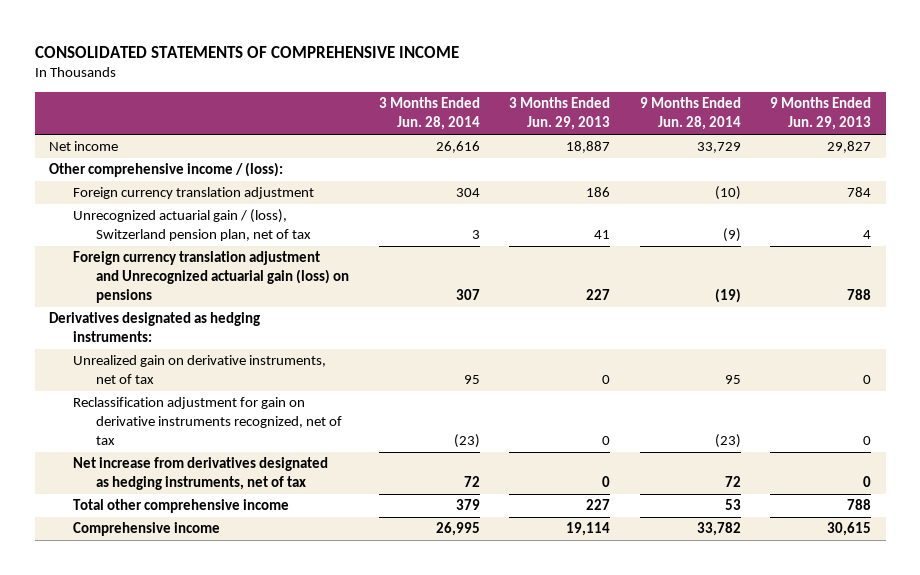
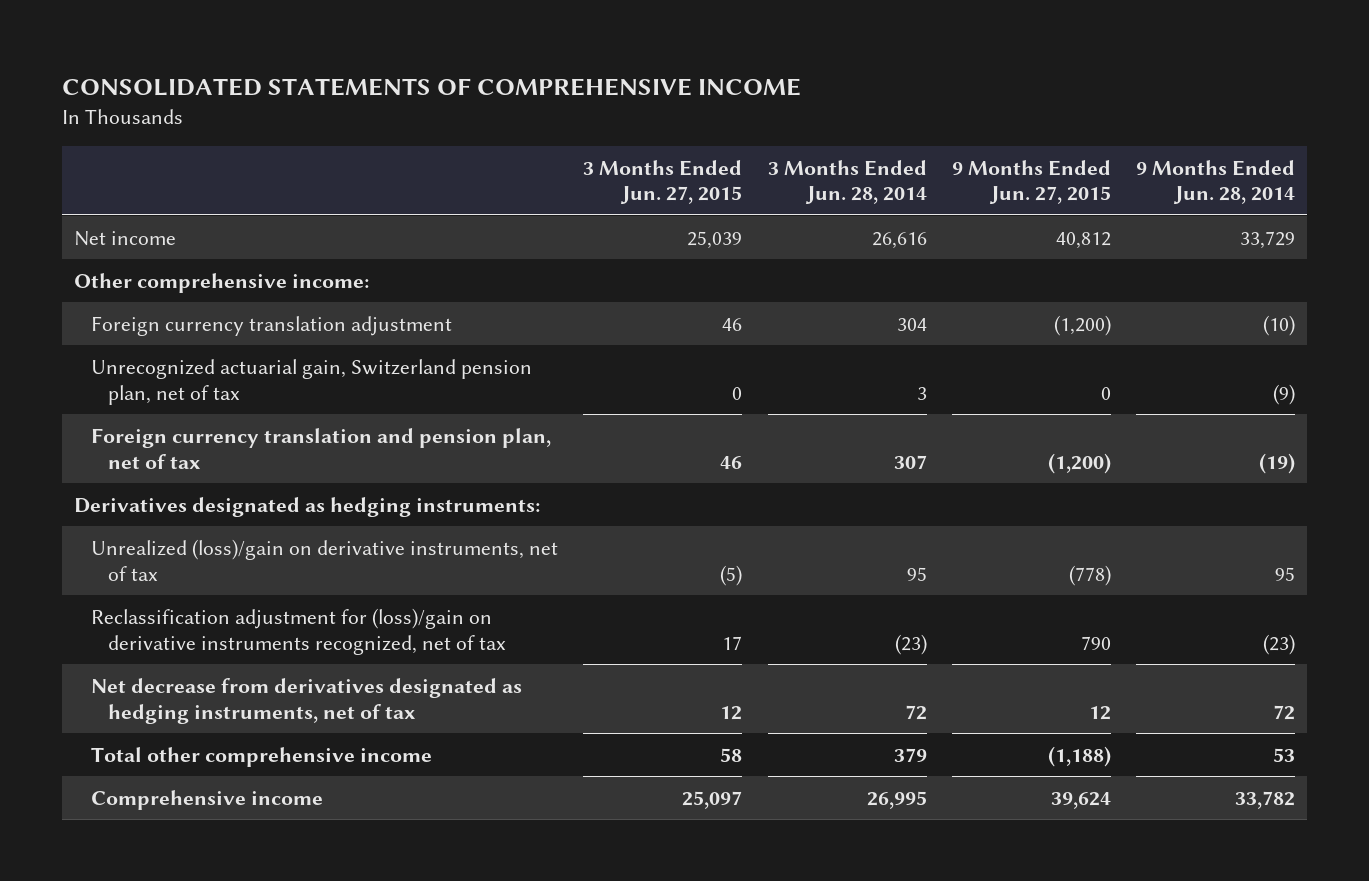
- | 3 Months Ended Jun. 28, 2014 | 3 Months Ended Jun. 29, 2013 | 9 Months Ended Jun. 28, 2014 | 9 Months Ended Jun. 29, 2013
+ | 3 Months Ended Jun. 27, 2015 | 3 Months Ended Jun. 28, 2014 | 9 Months Ended Jun. 27, 2015 | 9 Months Ended Jun. 28, 2014
- Other comprehensive income / (loss):
+ Other comprehensive income:
- Unrecognized actuarial gain / (loss), Switzerland pension plan, net of tax | 3 | 41 | (9) | 4
- Foreign currency translation adjustment and Unrecognized actuarial gain (loss) on pensions | 307 | 227 | (19) | 788
+ Unrecognized actuarial gain, Switzerland pension plan, net of tax | 0 | 3 | 0 | (9)
+ Foreign currency translation and pension plan, net of tax | 46 | 307 | (1,200) | (19)
- Unrealized gain on derivative instruments, net of tax | 95 | 0 | 95 | 0
- Reclassification adjustment for gain on derivative instruments recognized, net of tax | (23) | 0 | (23) | 0
- Net increase from derivatives designated as hedging instruments, net of tax | 72 | 0 | 72 | 0
+ Unrealized (loss)/gain on derivative instruments, net of tax | (5) | 95 | (778) | 95
+ Reclassification adjustment for (loss)/gain on derivative instruments recognized, net of tax | 17 | (23) | 790 | (23)
+ Net decrease from derivatives designated as hedging instruments, net of tax | 12 | 72 | 12 | 72

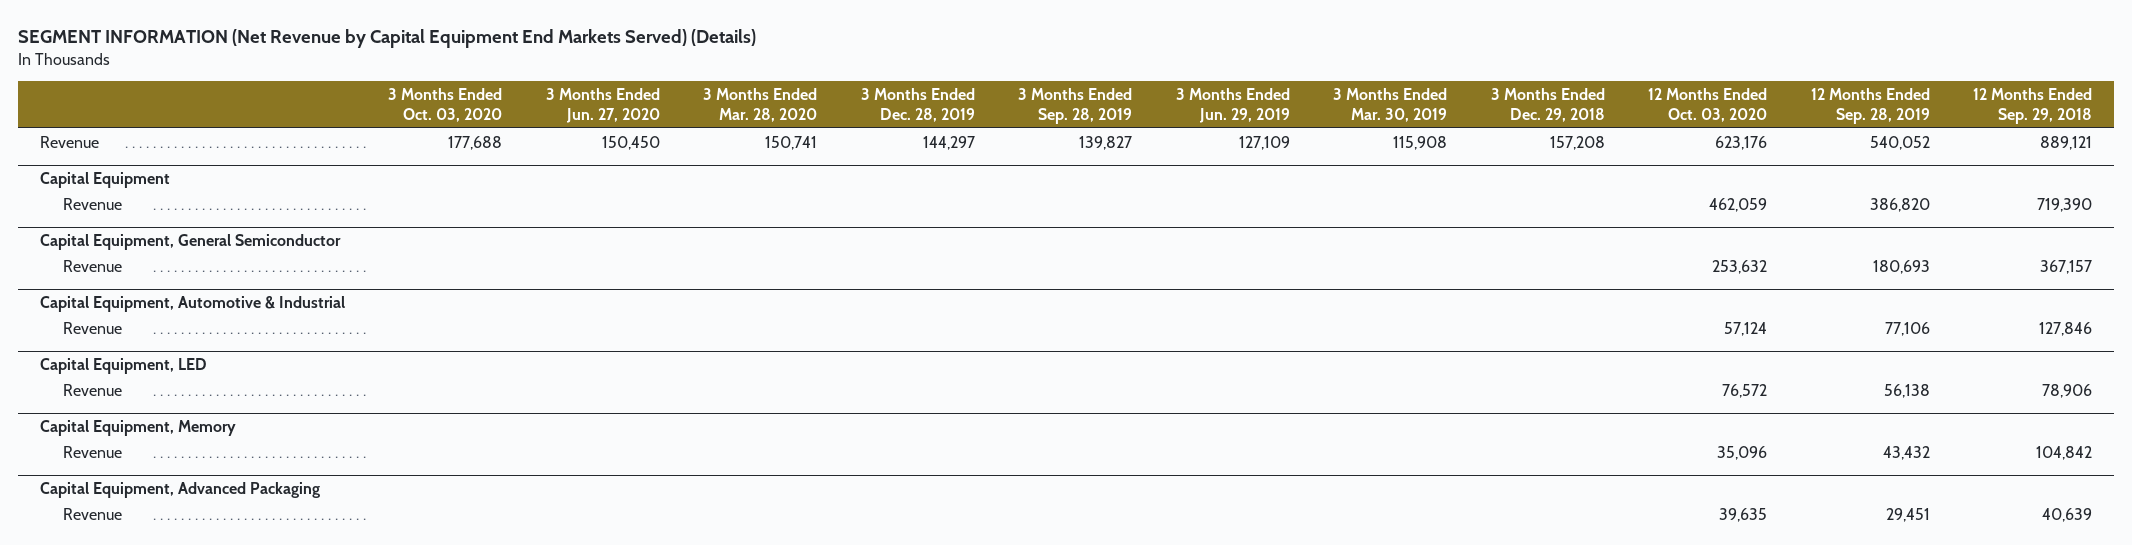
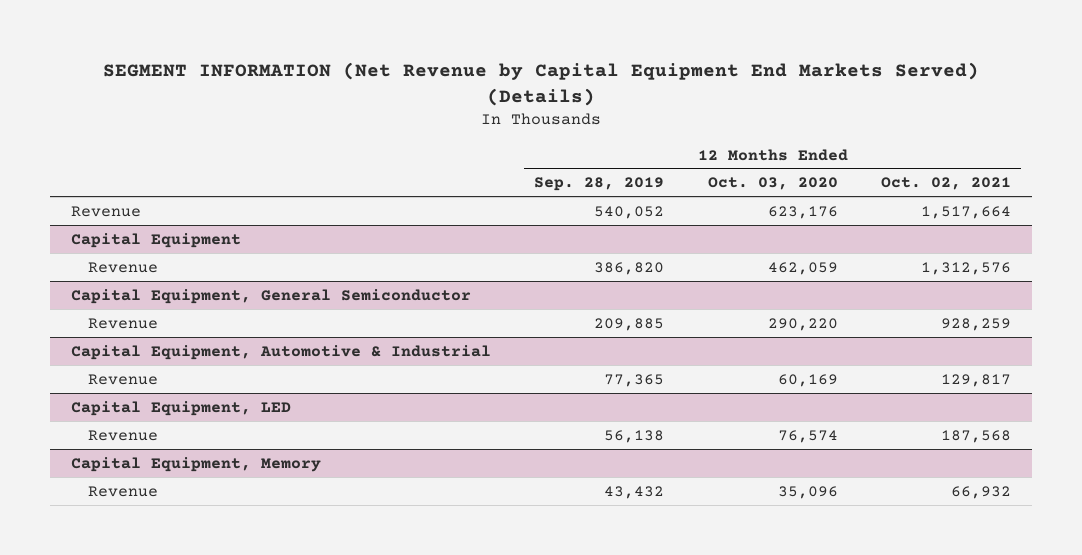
- | 3 Months Ended Oct. 03, 2020 | 3 Months Ended Jun. 27, 2020 | 3 Months Ended Mar. 28, 2020 | 3 Months Ended Dec. 28, 2019 | 3 Months Ended Sep. 28, 2019 | 3 Months Ended Jun. 29, 2019 | 3 Months Ended Mar. 30, 2019 | 3 Months Ended Dec. 29, 2018 | 12 Months Ended Oct. 03, 2020 | 12 Months Ended Sep. 28, 2019 | 12 Months Ended Sep. 29, 2018
+ | 12 Months Ended Sep. 28, 2019 | 12 Months Ended Oct. 03, 2020 | 12 Months Ended Oct. 02, 2021
@ Capital Equipment, General Semiconductor
- Revenue | | | | | | | | | 253,632 | 180,693 | 367,157
+ Revenue | 209,885 | 290,220 | 928,259
@ Capital Equipment, Automotive & Industrial
- Revenue | | | | | | | | | 57,124 | 77,106 | 127,846
+ Revenue | 77,365 | 60,169 | 129,817
@ Capital Equipment, LED
- Revenue | | | | | | | | | 76,572 | 56,138 | 78,906
+ Revenue | 56,138 | 76,574 | 187,568
- Capital Equipment, Advanced Packaging
- Revenue | | | | | | | | | 39,635 | 29,451 | 40,639

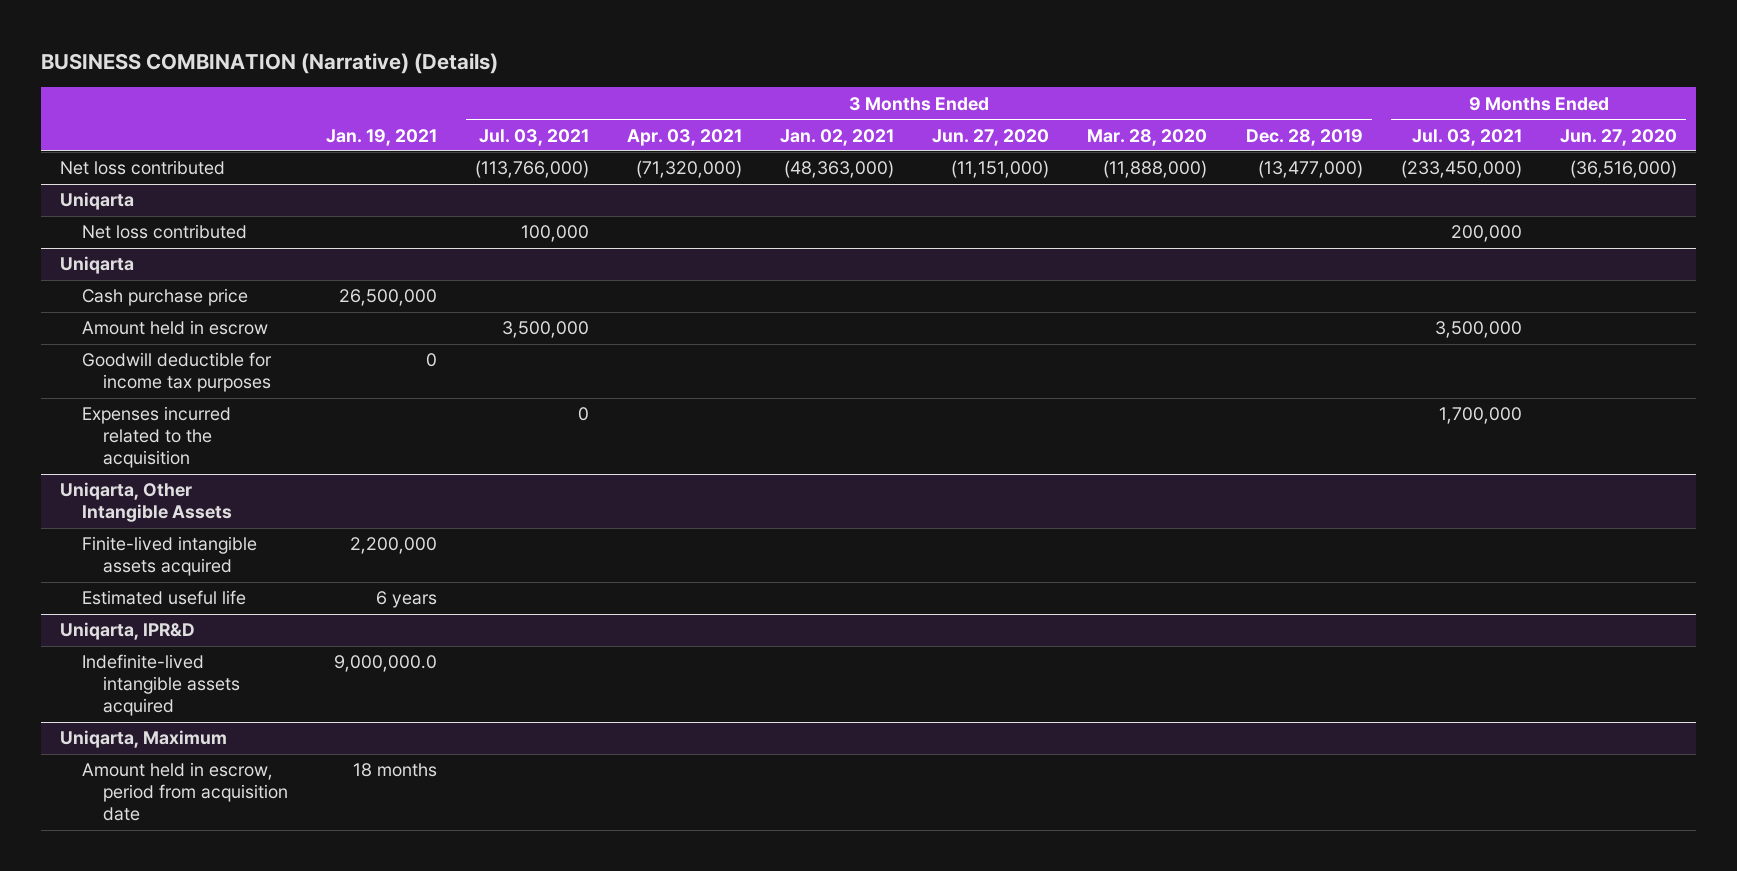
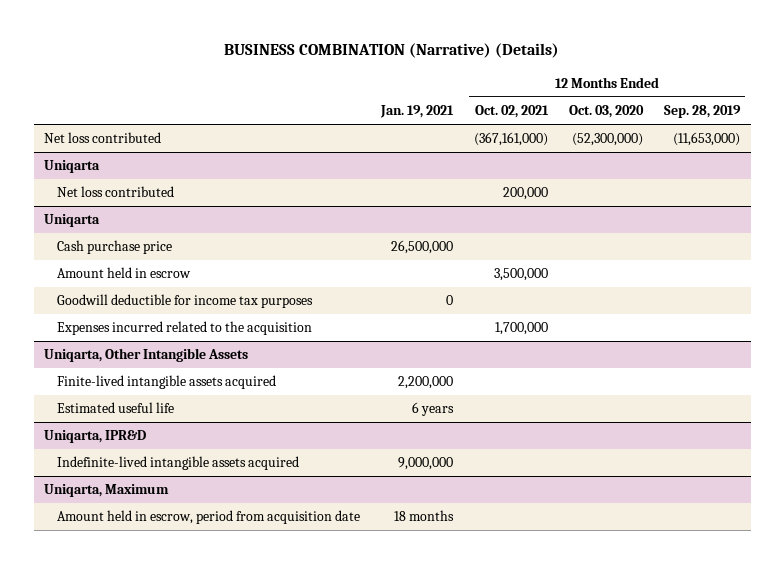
- | Jan. 19, 2021 | 3 Months Ended Jul. 03, 2021 | 3 Months Ended Apr. 03, 2021 | 3 Months Ended Jan. 02, 2021 | 3 Months Ended Jun. 27, 2020 | 3 Months Ended Mar. 28, 2020 | 3 Months Ended Dec. 28, 2019 | 9 Months Ended Jul. 03, 2021 | 9 Months Ended Jun. 27, 2020
+ | Jan. 19, 2021 | 12 Months Ended Oct. 02, 2021 | 12 Months Ended Oct. 03, 2020 | 12 Months Ended Sep. 28, 2019
@ Uniqarta, IPR&D
- Indefinite-lived intangible assets acquired | 9,000,000.0 | | | | | | | |
+ Indefinite-lived intangible assets acquired | 9,000,000 | | |

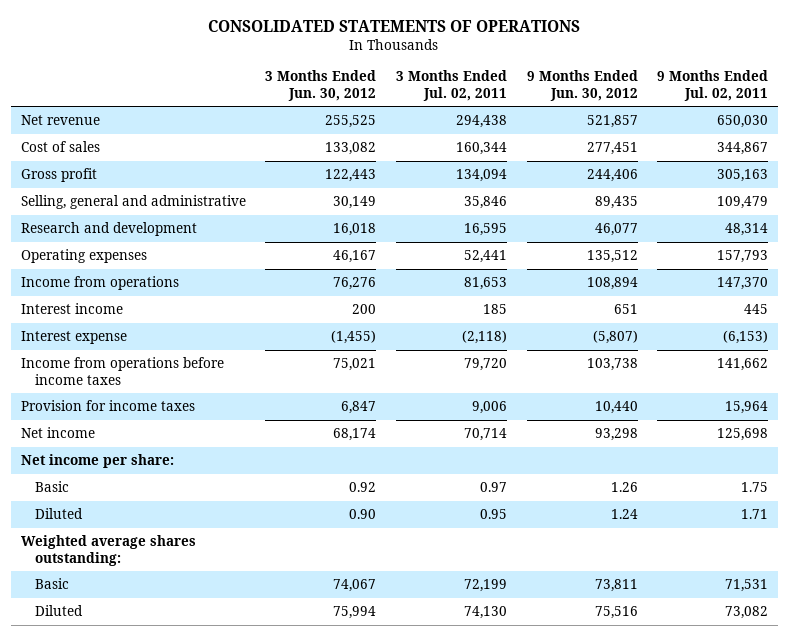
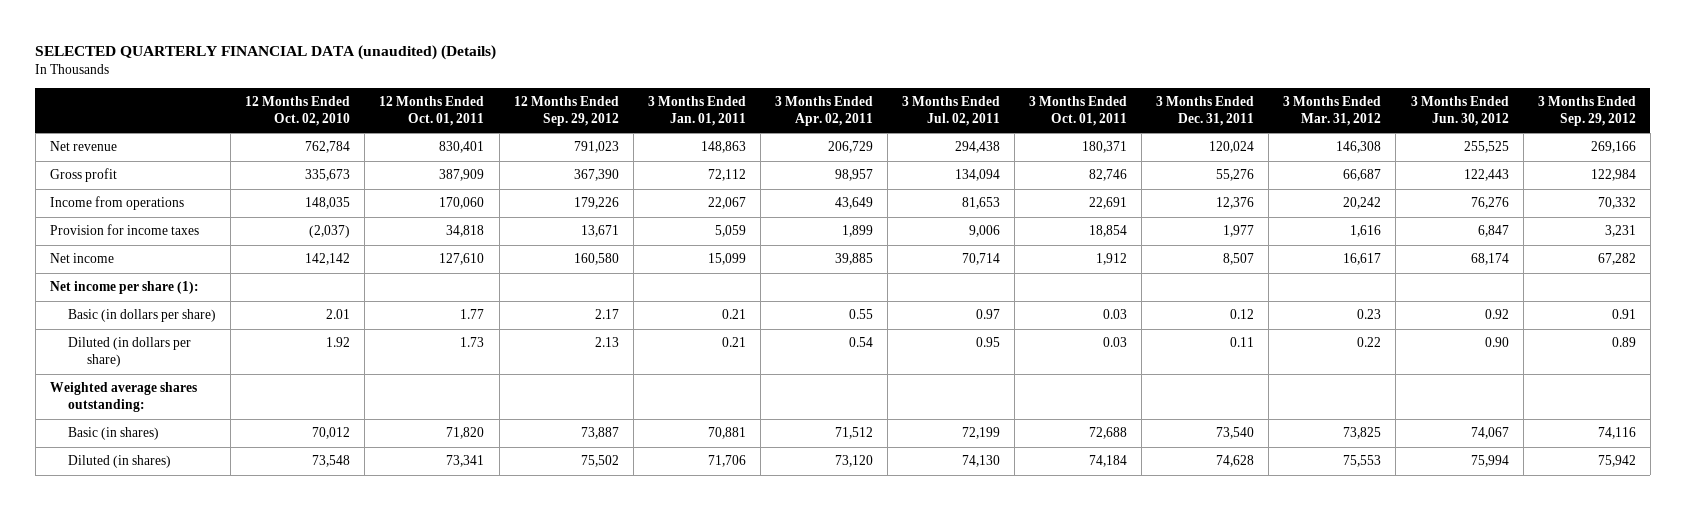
- CONSOLIDATED STATEMENTS OF OPERATIONS
+ SELECTED QUARTERLY FINANCIAL DATA (unaudited) (Details)
- | 3 Months Ended Jun. 30, 2012 | 3 Months Ended Jul. 02, 2011 | 9 Months Ended Jun. 30, 2012 | 9 Months Ended Jul. 02, 2011
+ | 12 Months Ended Oct. 02, 2010 | 12 Months Ended Oct. 01, 2011 | 12 Months Ended Sep. 29, 2012 | 3 Months Ended Jan. 01, 2011 | 3 Months Ended Apr. 02, 2011 | 3 Months Ended Jul. 02, 2011 | 3 Months Ended Oct. 01, 2011 | 3 Months Ended Dec. 31, 2011 | 3 Months Ended Mar. 31, 2012 | 3 Months Ended Jun. 30, 2012 | 3 Months Ended Sep. 29, 2012
- Cost of sales | 133,082 | 160,344 | 277,451 | 344,867
- Selling, general and administrative | 30,149 | 35,846 | 89,435 | 109,479
- Research and development | 16,018 | 16,595 | 46,077 | 48,314
- Operating expenses | 46,167 | 52,441 | 135,512 | 157,793
- Interest income | 200 | 185 | 651 | 445
- Interest expense | (1,455) | (2,118) | (5,807) | (6,153)
- Income from operations before income taxes | 75,021 | 79,720 | 103,738 | 141,662
- Net income per share:
- Basic | 0.92 | 0.97 | 1.26 | 1.75
- Diluted | 0.90 | 0.95 | 1.24 | 1.71
+ Net income per share (1):
+ Basic (in dollars per share) | 2.01 | 1.77 | 2.17 | 0.21 | 0.55 | 0.97 | 0.03 | 0.12 | 0.23 | 0.92 | 0.91
+ Diluted (in dollars per share) | 1.92 | 1.73 | 2.13 | 0.21 | 0.54 | 0.95 | 0.03 | 0.11 | 0.22 | 0.90 | 0.89
- Basic | 74,067 | 72,199 | 73,811 | 71,531
- Diluted | 75,994 | 74,130 | 75,516 | 73,082
+ Basic (in shares) | 70,012 | 71,820 | 73,887 | 70,881 | 71,512 | 72,199 | 72,688 | 73,540 | 73,825 | 74,067 | 74,116
+ Diluted (in shares) | 73,548 | 73,341 | 75,502 | 71,706 | 73,120 | 74,130 | 74,184 | 74,628 | 75,553 | 75,994 | 75,942

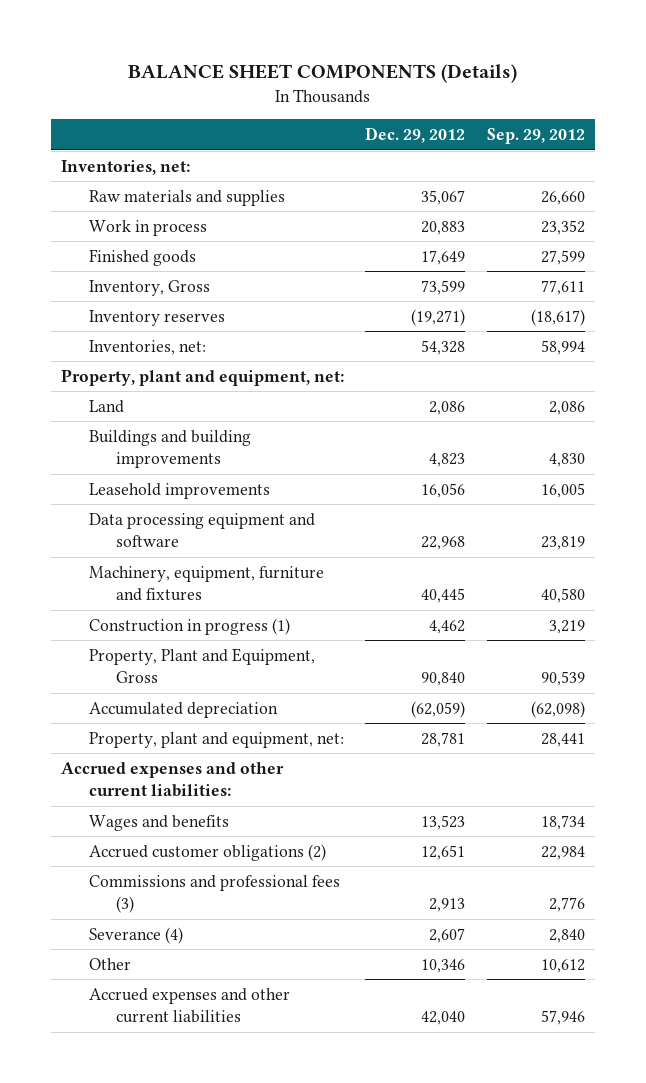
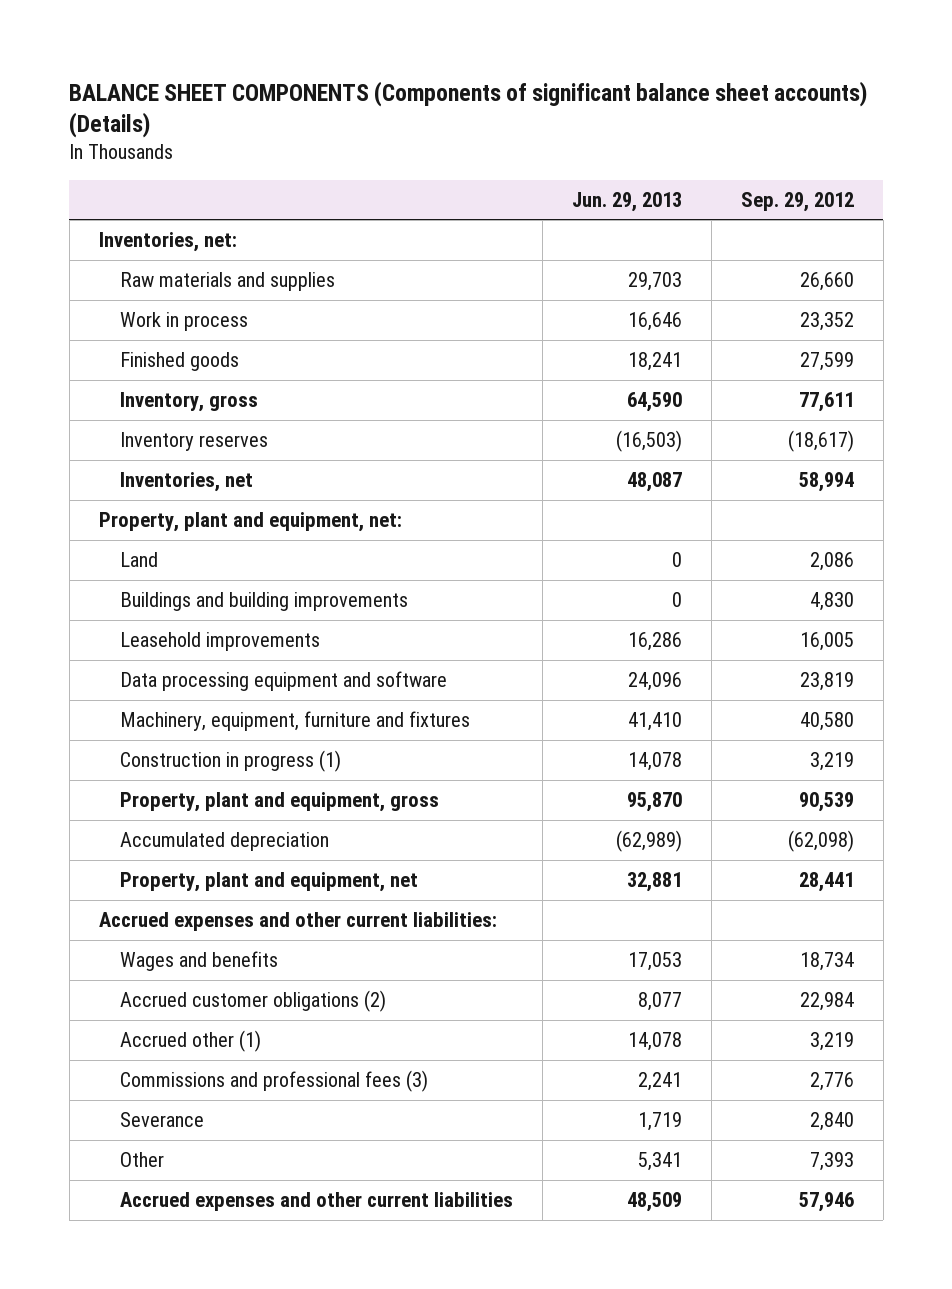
- BALANCE SHEET COMPONENTS (Details)
+ BALANCE SHEET COMPONENTS (Components of significant balance sheet accounts) (Details)
- | Dec. 29, 2012 | Sep. 29, 2012
+ | Jun. 29, 2013 | Sep. 29, 2012
- Inventory, Gross | 73,599 | 77,611
+ Inventory, gross | 64,590 | 77,611
- Inventories, net: | 54,328 | 58,994
+ Inventories, net | 48,087 | 58,994
- Property, Plant and Equipment, Gross | 90,840 | 90,539
+ Property, plant and equipment, gross | 95,870 | 90,539
- Property, plant and equipment, net: | 28,781 | 28,441
+ Property, plant and equipment, net | 32,881 | 28,441
+ Accrued other (1) | 14,078 | 3,219
- Severance (4) | 2,607 | 2,840
- Other | 10,346 | 10,612
+ Severance | 1,719 | 2,840
+ Other | 5,341 | 7,393

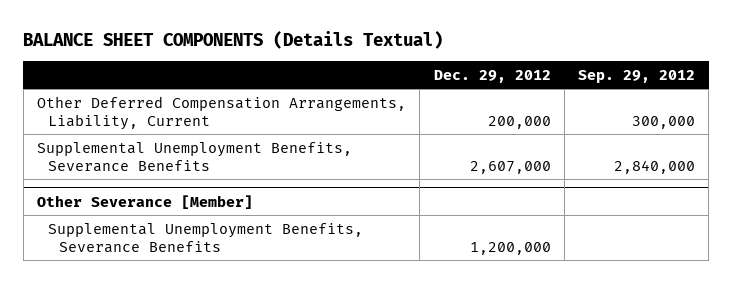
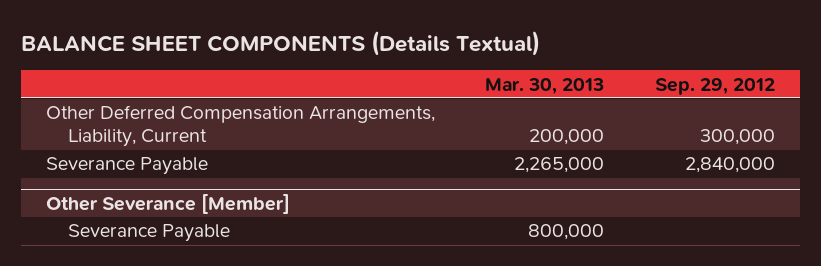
- | Dec. 29, 2012 | Sep. 29, 2012
+ | Mar. 30, 2013 | Sep. 29, 2012
- Supplemental Unemployment Benefits, Severance Benefits | 2,607,000 | 2,840,000
+ Severance Payable | 2,265,000 | 2,840,000
@ Other Severance [Member]
- Supplemental Unemployment Benefits, Severance Benefits | 1,200,000 |
+ Severance Payable | 800,000 |

